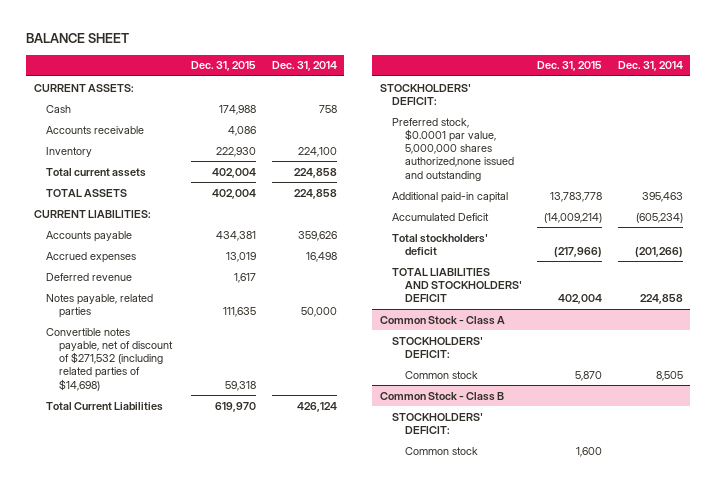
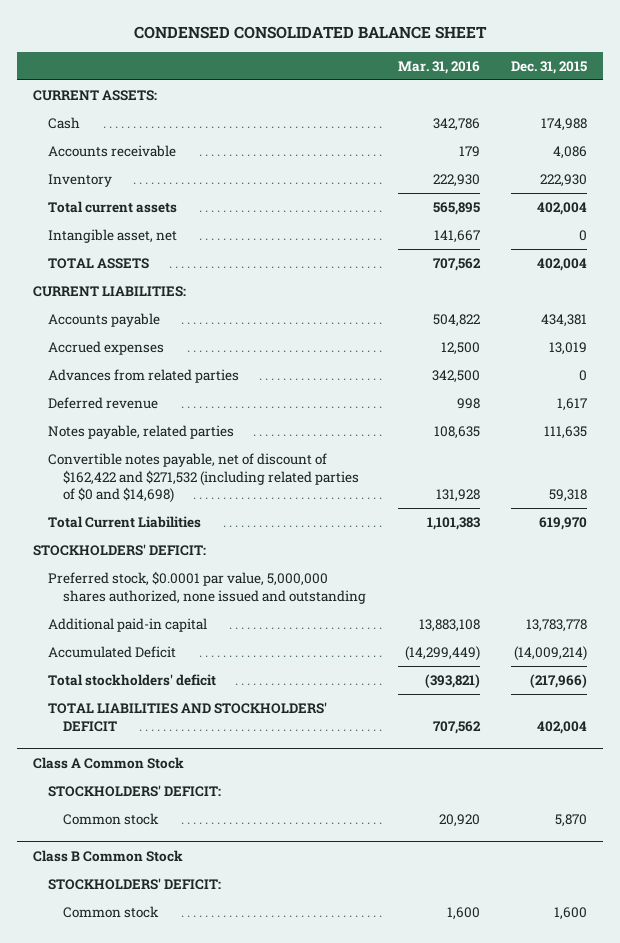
- BALANCE SHEET
+ CONDENSED CONSOLIDATED BALANCE SHEET
- | Dec. 31, 2015 | Dec. 31, 2014
+ | Mar. 31, 2016 | Dec. 31, 2015
+ Intangible asset, net | 141,667 | 0
+ Advances from related parties | 342,500 | 0
- Convertible notes payable, net of discount of $271,532 (including related parties of $14,698) | 59,318 |
+ Convertible notes payable, net of discount of $162,422 and $271,532 (including related parties of $0 and $14,698) | 131,928 | 59,318
- Preferred stock, $0.0001 par value, 5,000,000 shares authorized,none issued and outstanding
+ Preferred stock, $0.0001 par value, 5,000,000 shares authorized, none issued and outstanding
- Common Stock - Class A
+ Class A Common Stock
- Common Stock - Class B
+ Class B Common Stock

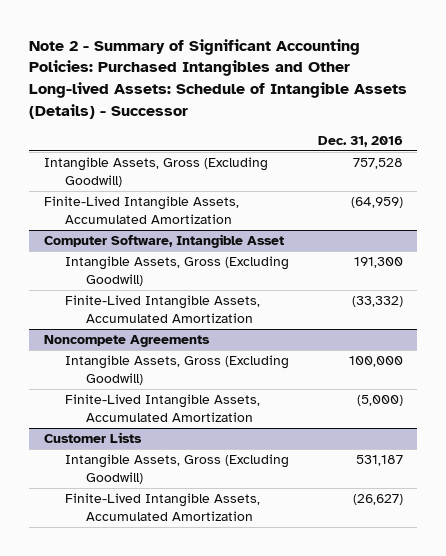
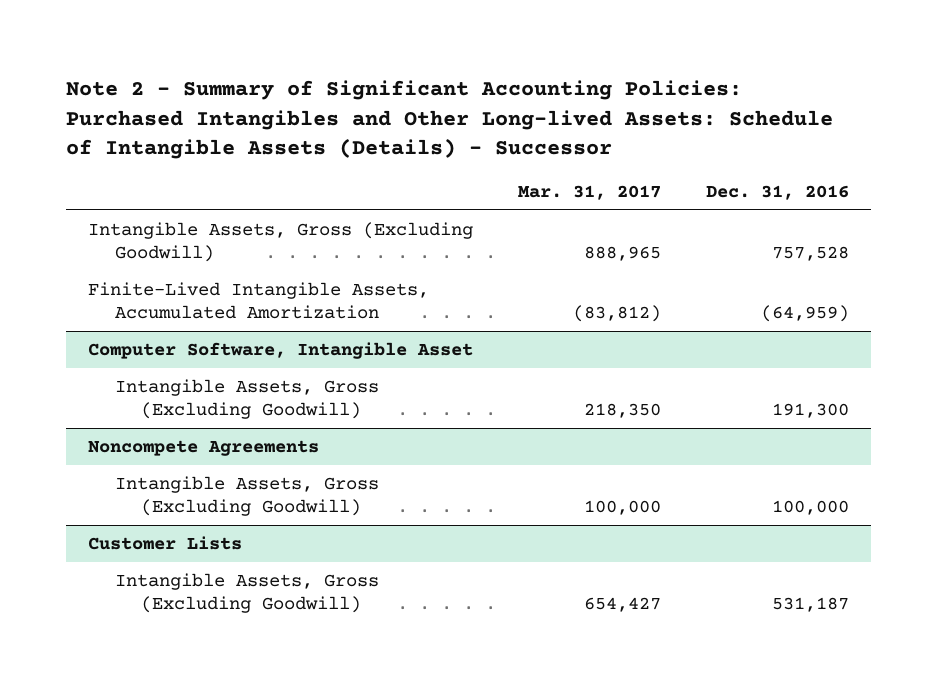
- | Dec. 31, 2016
+ | Mar. 31, 2017 | Dec. 31, 2016
@ Computer Software, Intangible Asset
- Finite-Lived Intangible Assets, Accumulated Amortization | (33,332)
@ Noncompete Agreements
- Finite-Lived Intangible Assets, Accumulated Amortization | (5,000)
@ Customer Lists
- Finite-Lived Intangible Assets, Accumulated Amortization | (26,627)

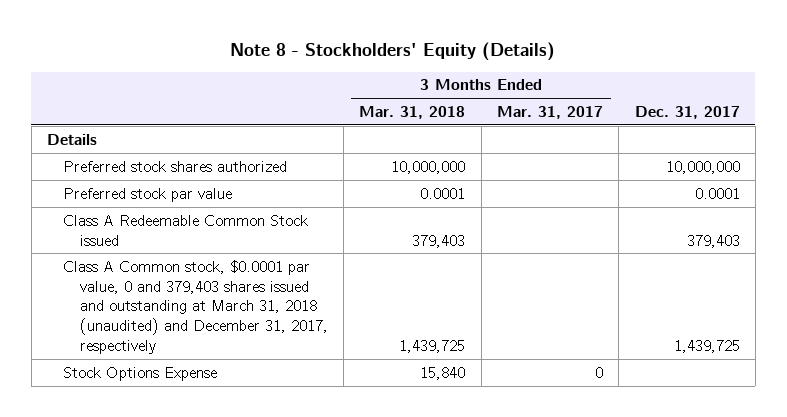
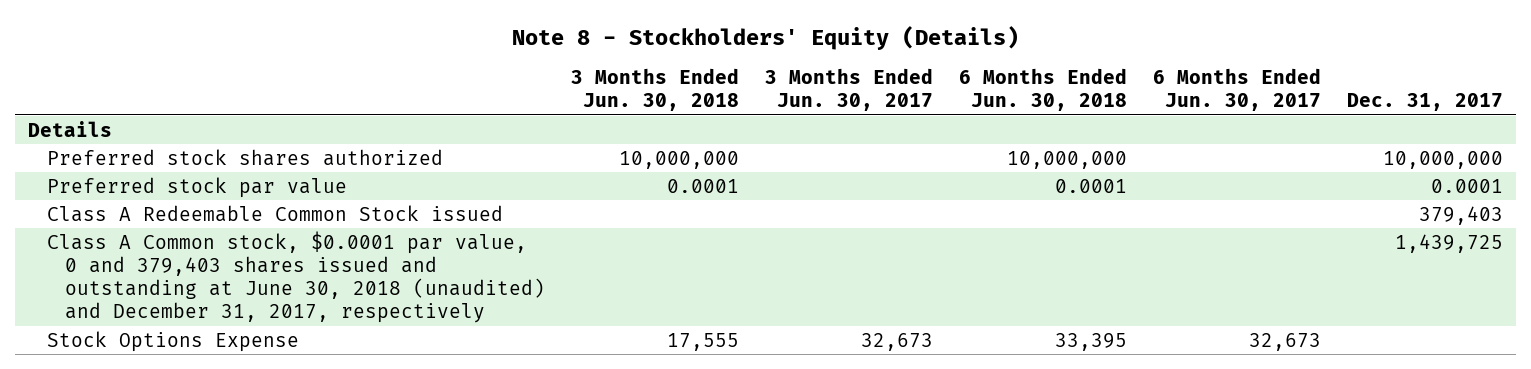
- | 3 Months Ended Mar. 31, 2018 | 3 Months Ended Mar. 31, 2017 | Dec. 31, 2017
+ | 3 Months Ended Jun. 30, 2018 | 3 Months Ended Jun. 30, 2017 | 6 Months Ended Jun. 30, 2018 | 6 Months Ended Jun. 30, 2017 | Dec. 31, 2017
- Class A Common stock, $0.0001 par value, 0 and 379,403 shares issued and outstanding at March 31, 2018 (unaudited) and December 31, 2017, respectively | 1,439,725 | | 1,439,725
+ Class A Common stock, $0.0001 par value, 0 and 379,403 shares issued and outstanding at June 30, 2018 (unaudited) and December 31, 2017, respectively | | | | | 1,439,725

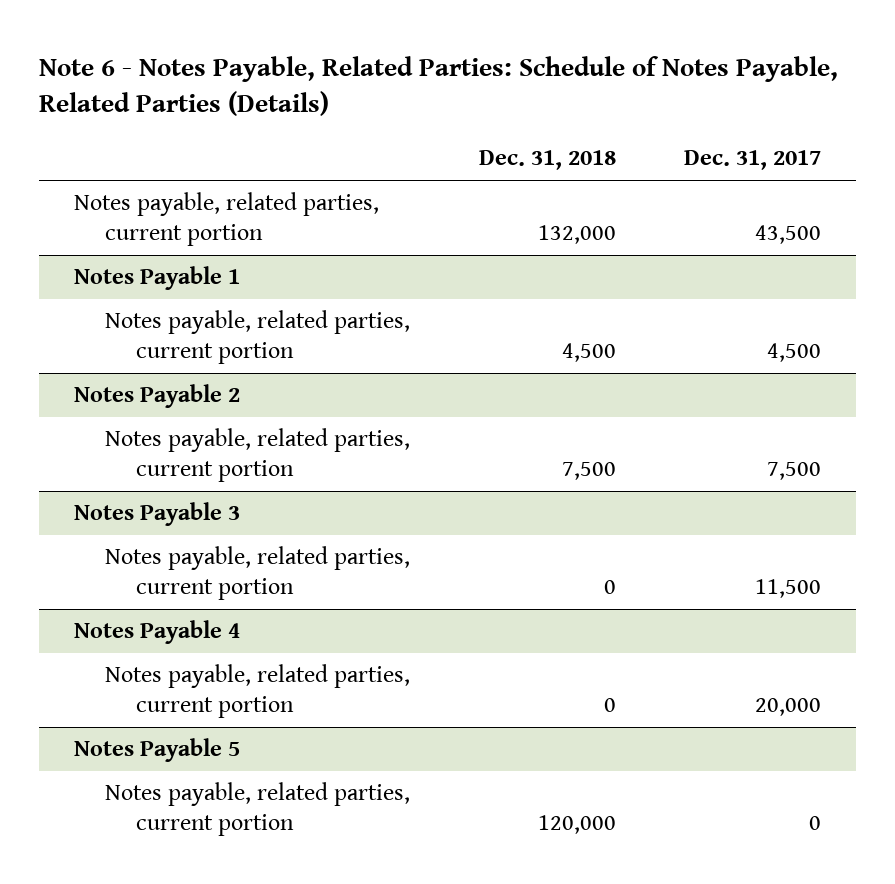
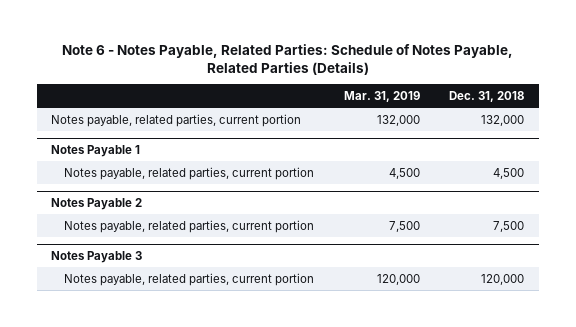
- | Dec. 31, 2018 | Dec. 31, 2017
+ | Mar. 31, 2019 | Dec. 31, 2018
@ Notes Payable 3
- Notes payable, related parties, current portion | 0 | 11,500
- Notes Payable 4
- Notes payable, related parties, current portion | 0 | 20,000
- Notes Payable 5

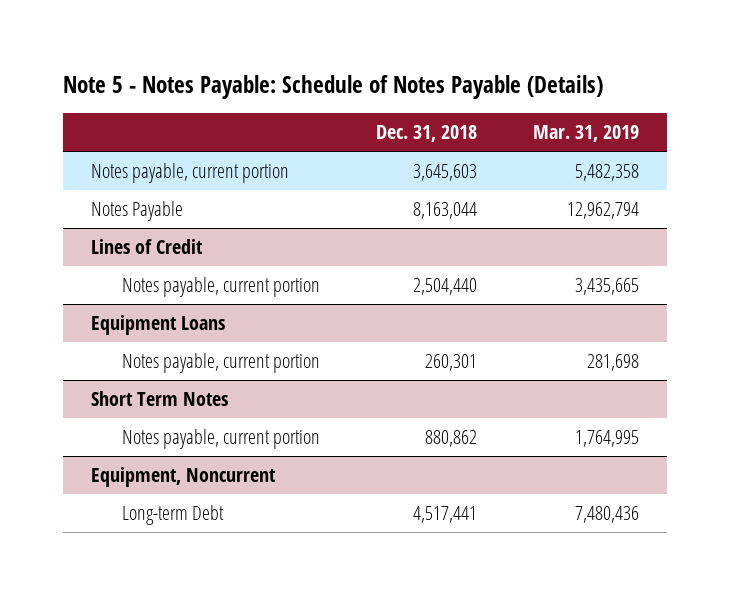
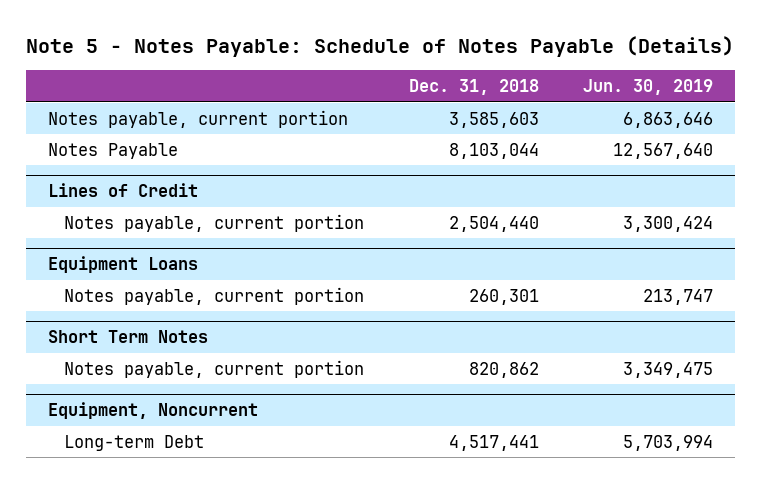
- | Dec. 31, 2018 | Mar. 31, 2019
+ | Dec. 31, 2018 | Jun. 30, 2019
- Notes payable, current portion | 3,645,603 | 5,482,358
- Notes Payable | 8,163,044 | 12,962,794
+ Notes payable, current portion | 3,585,603 | 6,863,646
+ Notes Payable | 8,103,044 | 12,567,640
@ Short Term Notes
- Notes payable, current portion | 880,862 | 1,764,995
+ Notes payable, current portion | 820,862 | 3,349,475

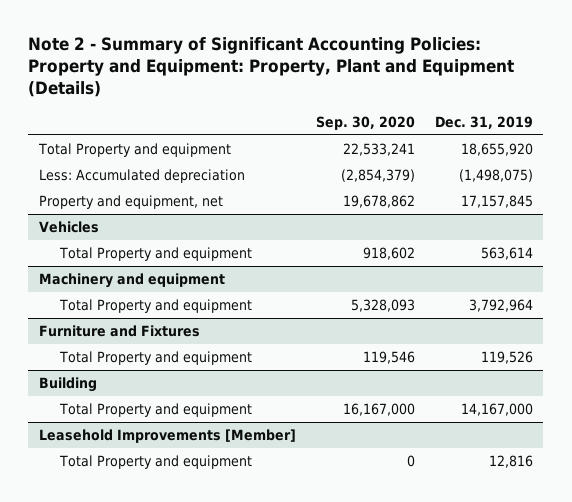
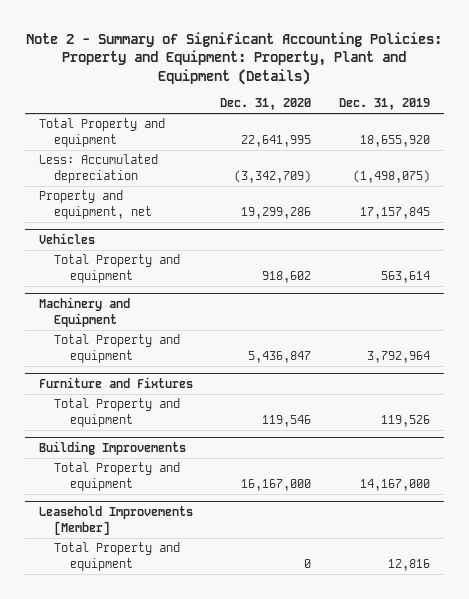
- | Sep. 30, 2020 | Dec. 31, 2019
+ | Dec. 31, 2020 | Dec. 31, 2019
- Machinery and equipment
+ Machinery and Equipment
- Building
+ Building Improvements

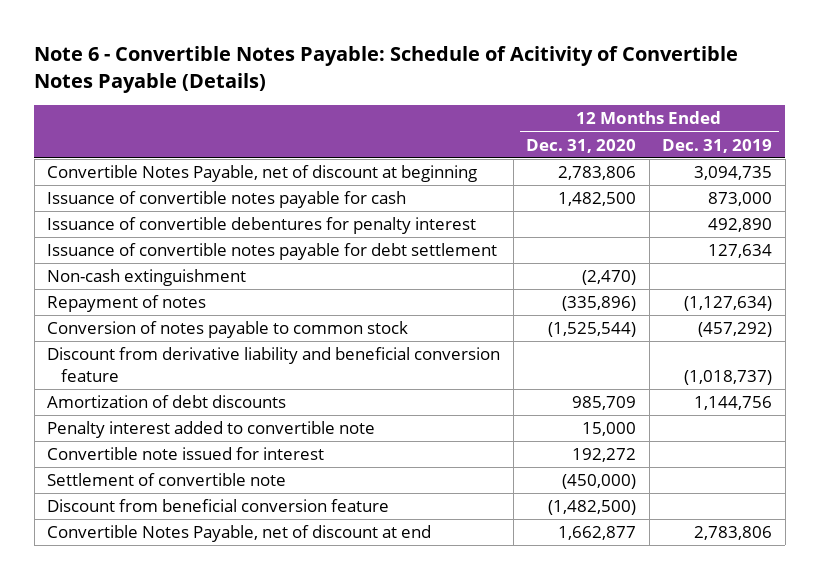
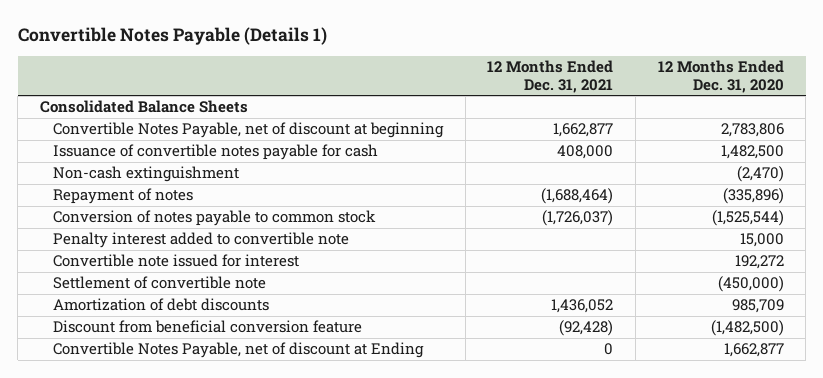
- Note 6 - Convertible Notes Payable: Schedule of Acitivity of Convertible Notes Payable (Details)
+ Convertible Notes Payable (Details 1)
- | 12 Months Ended Dec. 31, 2020 | 12 Months Ended Dec. 31, 2019
+ | 12 Months Ended Dec. 31, 2021 | 12 Months Ended Dec. 31, 2020
+ Consolidated Balance Sheets
- Issuance of convertible debentures for penalty interest | | 492,890
- Issuance of convertible notes payable for debt settlement | | 127,634
- Discount from derivative liability and beneficial conversion feature | | (1,018,737)
moved down: Amortization of debt discounts | 1,436,052 | 985,709
- Convertible Notes Payable, net of discount at end | 1,662,877 | 2,783,806
+ Convertible Notes Payable, net of discount at Ending | 0 | 1,662,877

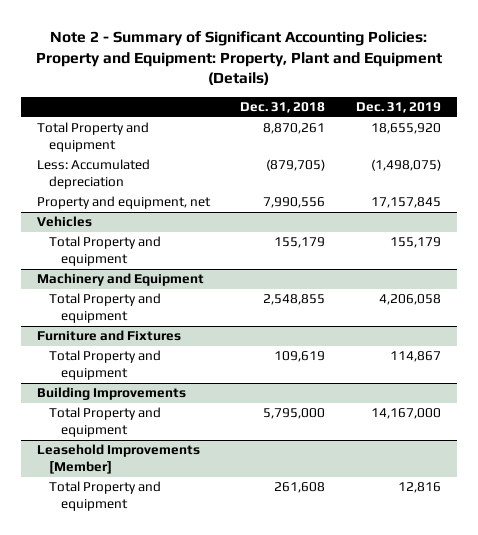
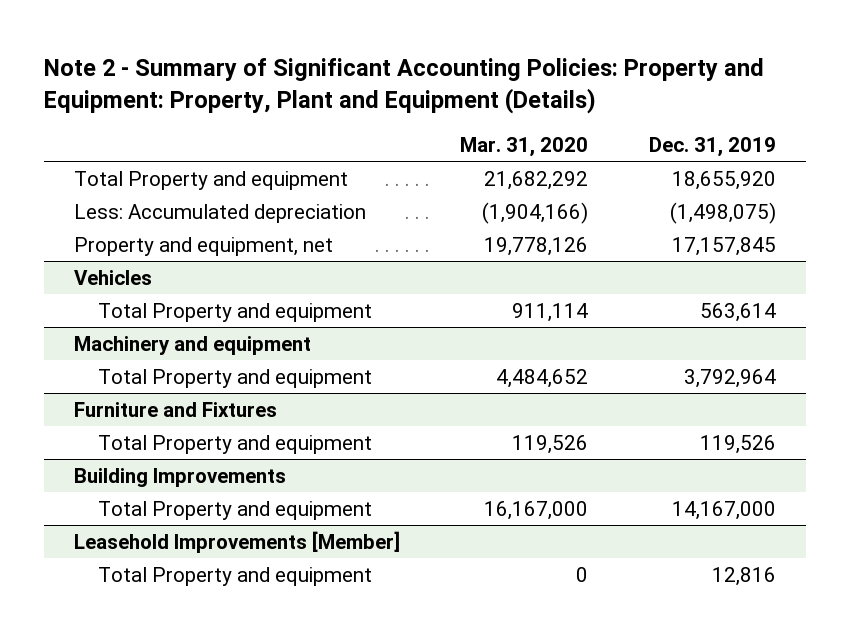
- | Dec. 31, 2018 | Dec. 31, 2019
+ | Mar. 31, 2020 | Dec. 31, 2019
@ Vehicles
- Total Property and equipment | 155,179 | 155,179
- Machinery and Equipment
- Total Property and equipment | 2,548,855 | 4,206,058
@ Vehicles
+ Total Property and equipment | 911,114 | 563,614
+ Machinery and equipment
+ Total Property and equipment | 4,484,652 | 3,792,964
@ Furniture and Fixtures
- Total Property and equipment | 109,619 | 114,867
+ Total Property and equipment | 119,526 | 119,526

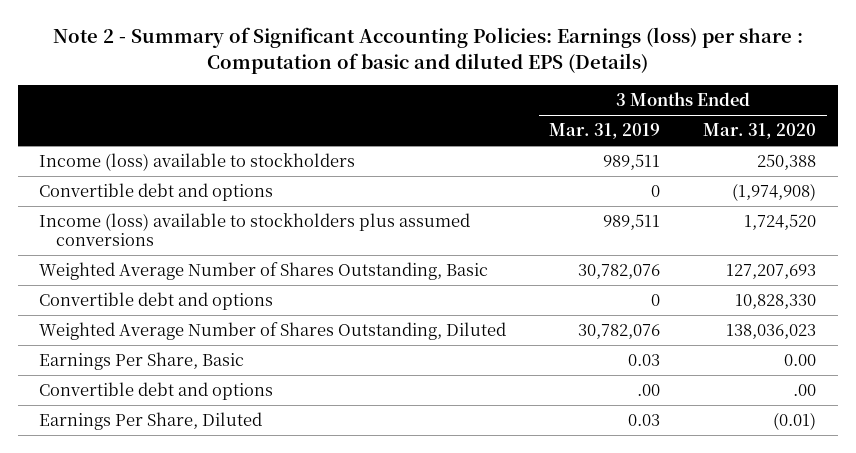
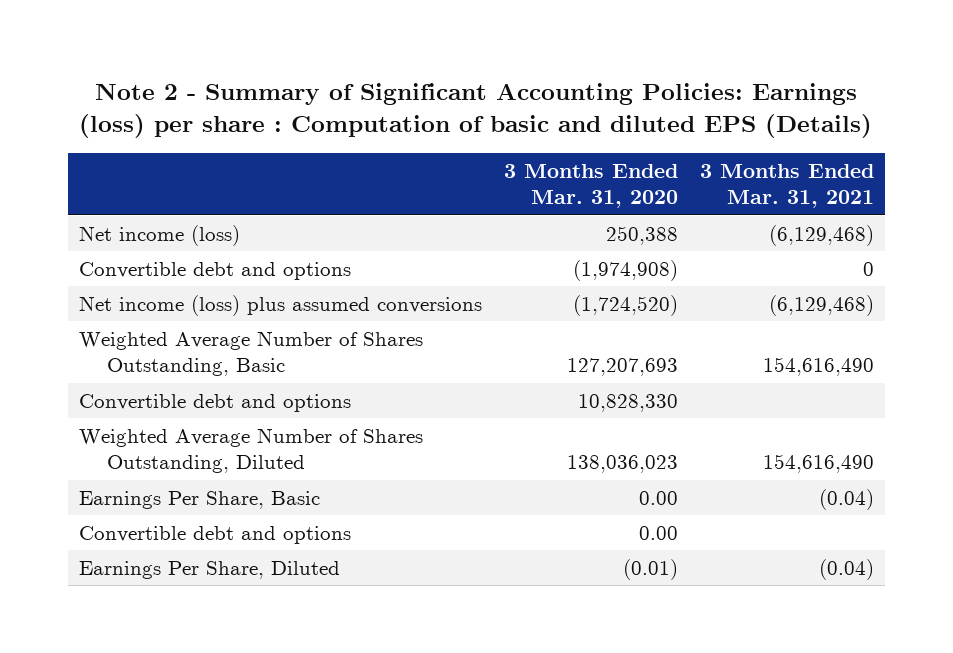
- | 3 Months Ended Mar. 31, 2019 | 3 Months Ended Mar. 31, 2020
+ | 3 Months Ended Mar. 31, 2020 | 3 Months Ended Mar. 31, 2021
- Income (loss) available to stockholders | 989,511 | 250,388
+ Net income (loss) | 250,388 | (6,129,468)
- Income (loss) available to stockholders plus assumed conversions | 989,511 | 1,724,520
+ Net income (loss) plus assumed conversions | (1,724,520) | (6,129,468)
- Convertible debt and options | .00 | .00
+ Convertible debt and options | 0.00 |

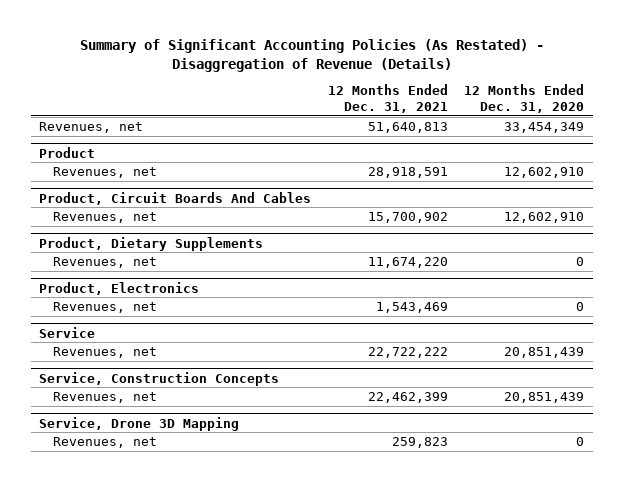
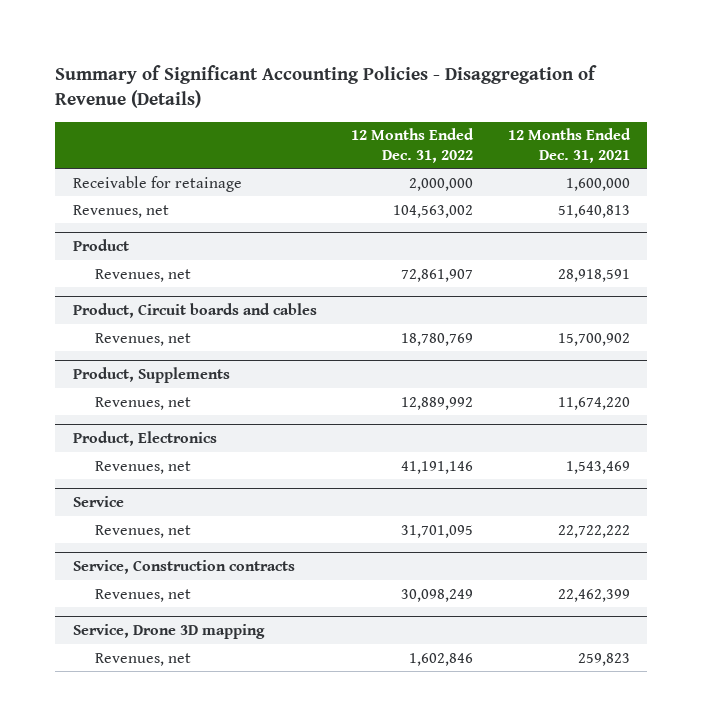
- Summary of Significant Accounting Policies (As Restated) - Disaggregation of Revenue (Details)
+ Summary of Significant Accounting Policies - Disaggregation of Revenue (Details)
- | 12 Months Ended Dec. 31, 2021 | 12 Months Ended Dec. 31, 2020
+ | 12 Months Ended Dec. 31, 2022 | 12 Months Ended Dec. 31, 2021
+ Receivable for retainage | 2,000,000 | 1,600,000
- Product, Circuit Boards And Cables
+ Product, Circuit boards and cables
- Product, Dietary Supplements
+ Product, Supplements
- Service, Construction Concepts
+ Service, Construction contracts
- Service, Drone 3D Mapping
+ Service, Drone 3D mapping

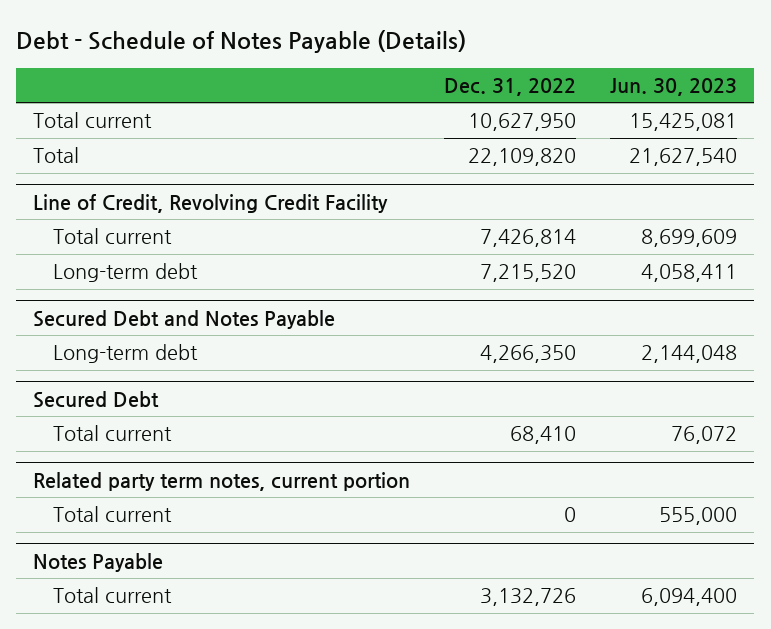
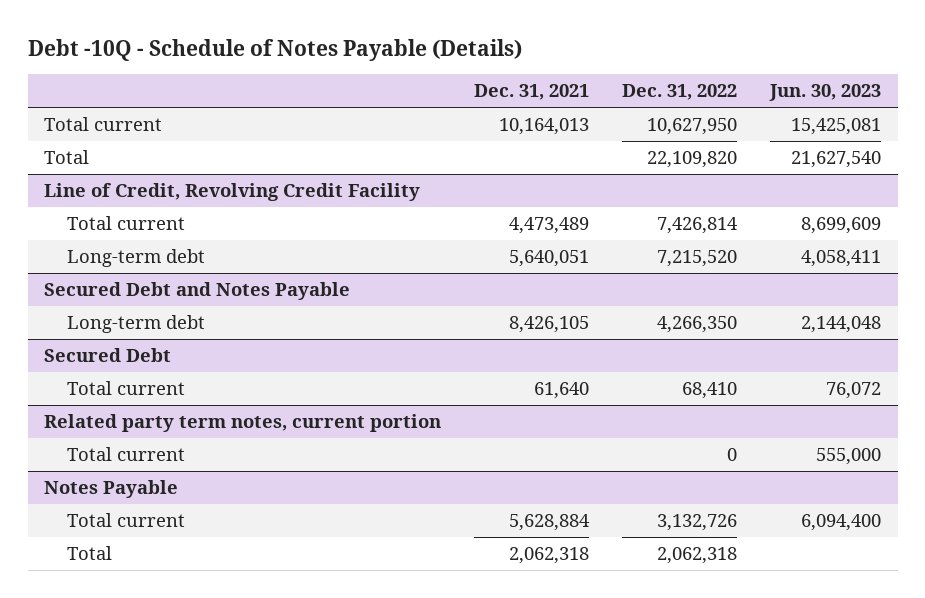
- Debt - Schedule of Notes Payable (Details)
+ Debt -10Q - Schedule of Notes Payable (Details)
- | Dec. 31, 2022 | Jun. 30, 2023
+ | Dec. 31, 2021 | Dec. 31, 2022 | Jun. 30, 2023
@ Notes Payable
+ Total | 2,062,318 | 2,062,318 |

